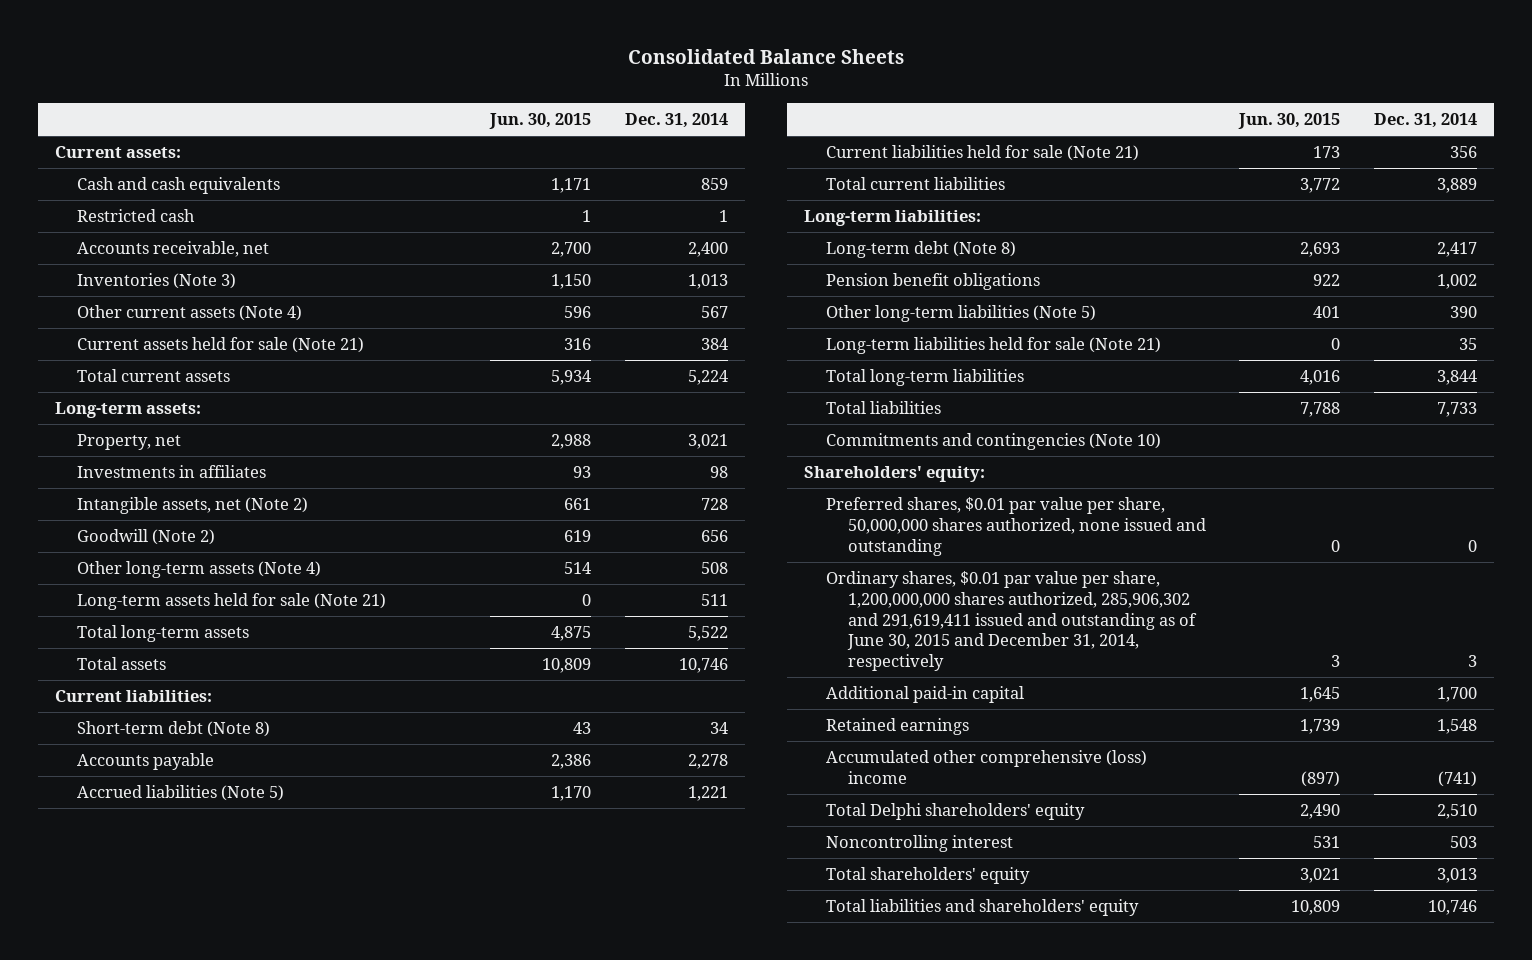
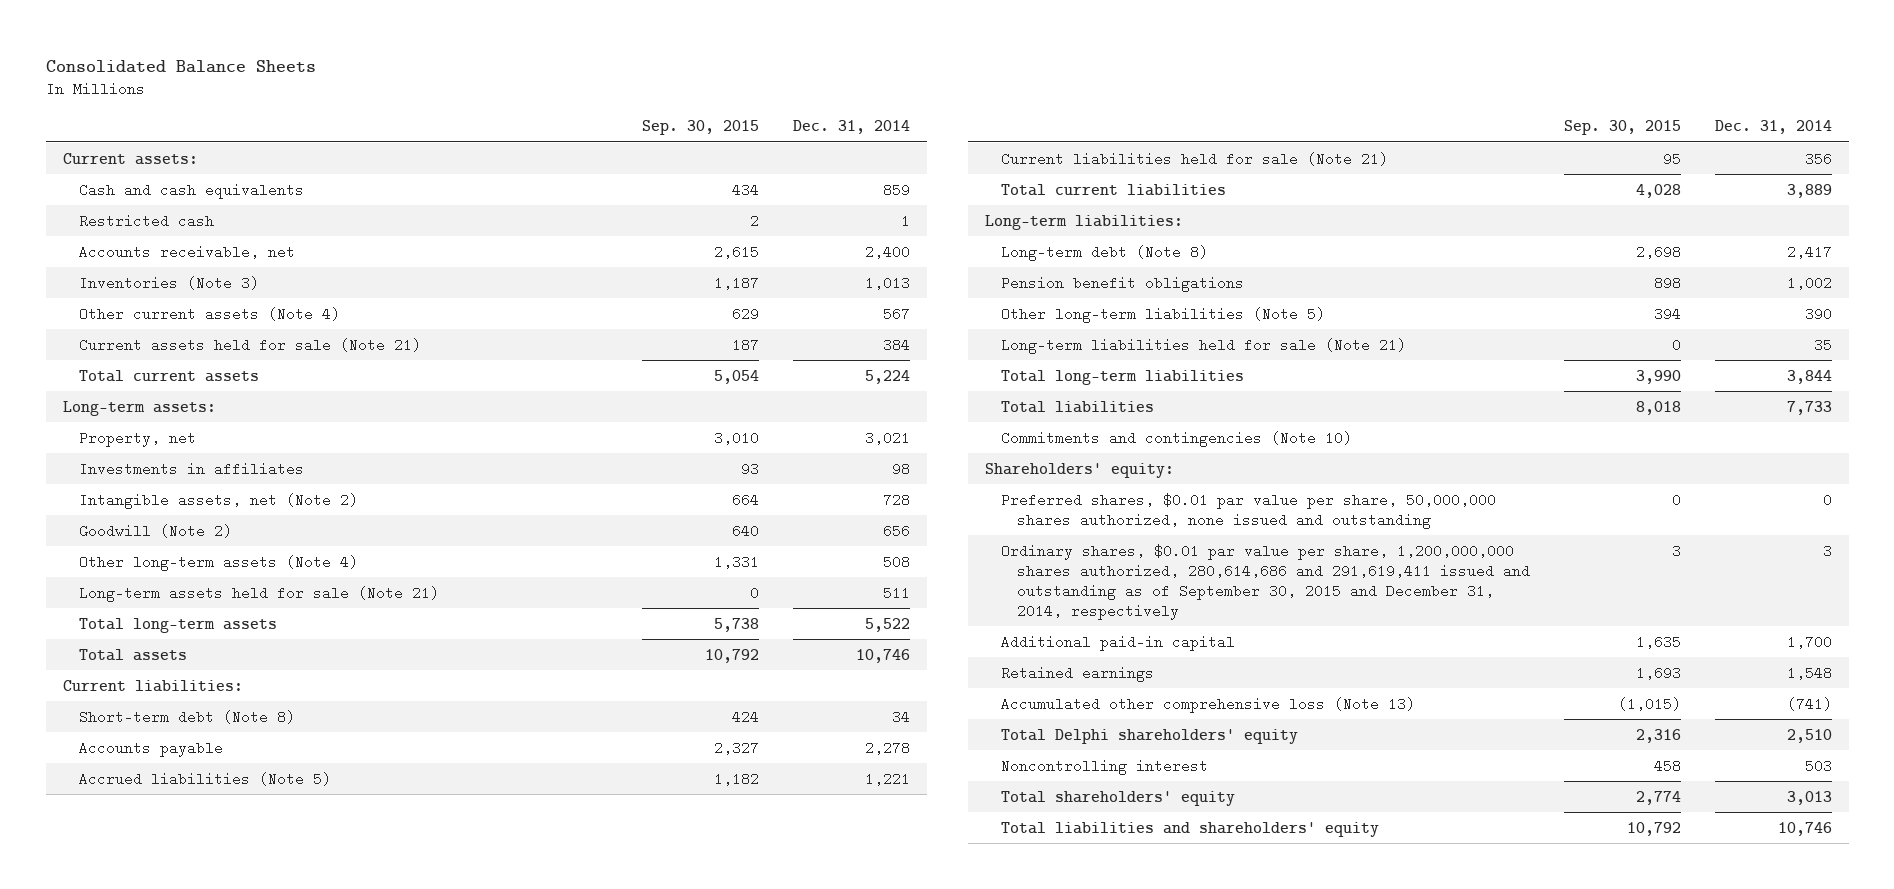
- | Jun. 30, 2015 | Dec. 31, 2014
+ | Sep. 30, 2015 | Dec. 31, 2014
- Ordinary shares, $0.01 par value per share, 1,200,000,000 shares authorized, 285,906,302 and 291,619,411 issued and outstanding as of June 30, 2015 and December 31, 2014, respectively | 3 | 3
+ Ordinary shares, $0.01 par value per share, 1,200,000,000 shares authorized, 280,614,686 and 291,619,411 issued and outstanding as of September 30, 2015 and December 31, 2014, respectively | 3 | 3
- Accumulated other comprehensive (loss) income | (897) | (741)
+ Accumulated other comprehensive loss (Note 13) | (1,015) | (741)

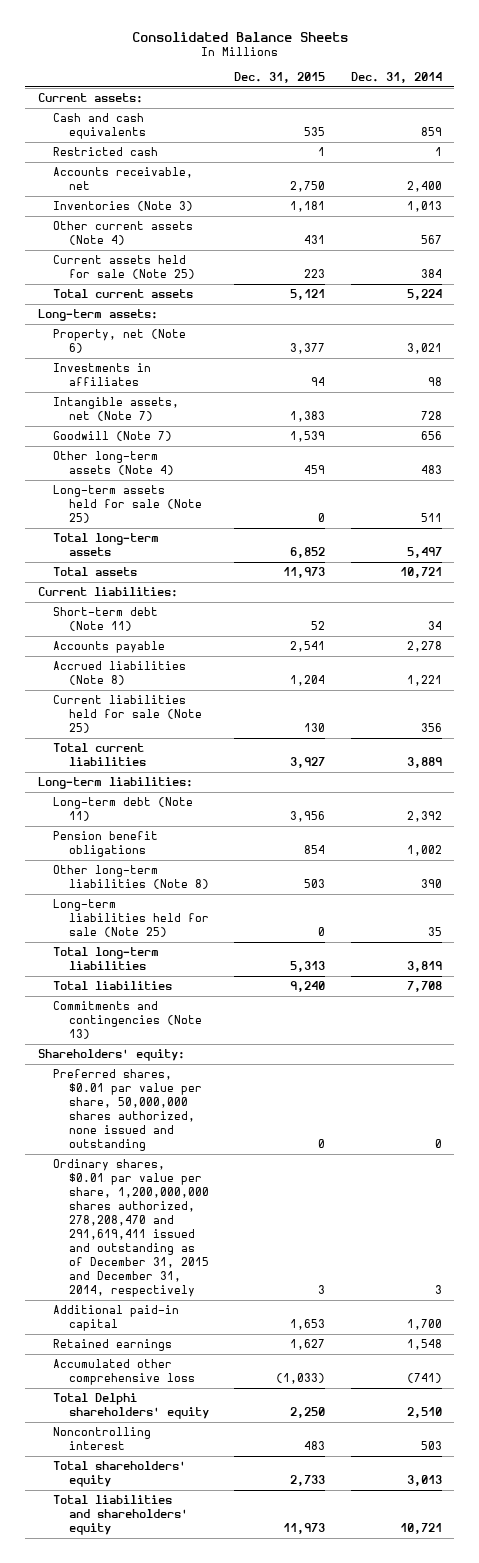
- | Sep. 30, 2015 | Dec. 31, 2014
+ | Dec. 31, 2015 | Dec. 31, 2014
- Current assets held for sale (Note 21) | 187 | 384
+ Current assets held for sale (Note 25) | 223 | 384
- Property, net | 3,010 | 3,021
+ Property, net (Note 6) | 3,377 | 3,021
- Intangible assets, net (Note 2) | 664 | 728
- Goodwill (Note 2) | 640 | 656
- Other long-term assets (Note 4) | 1,331 | 508
- Long-term assets held for sale (Note 21) | 0 | 511
- Total long-term assets | 5,738 | 5,522
- Total assets | 10,792 | 10,746
+ Intangible assets, net (Note 7) | 1,383 | 728
+ Goodwill (Note 7) | 1,539 | 656
+ Other long-term assets (Note 4) | 459 | 483
+ Long-term assets held for sale (Note 25) | 0 | 511
+ Total long-term assets | 6,852 | 5,497
+ Total assets | 11,973 | 10,721
- Short-term debt (Note 8) | 424 | 34
+ Short-term debt (Note 11) | 52 | 34
- Accrued liabilities (Note 5) | 1,182 | 1,221
- Current liabilities held for sale (Note 21) | 95 | 356
+ Accrued liabilities (Note 8) | 1,204 | 1,221
+ Current liabilities held for sale (Note 25) | 130 | 356
- Long-term debt (Note 8) | 2,698 | 2,417
+ Long-term debt (Note 11) | 3,956 | 2,392
- Other long-term liabilities (Note 5) | 394 | 390
- Long-term liabilities held for sale (Note 21) | 0 | 35
- Total long-term liabilities | 3,990 | 3,844
- Total liabilities | 8,018 | 7,733
- Commitments and contingencies (Note 10)
+ Other long-term liabilities (Note 8) | 503 | 390
+ Long-term liabilities held for sale (Note 25) | 0 | 35
+ Total long-term liabilities | 5,313 | 3,819
+ Total liabilities | 9,240 | 7,708
+ Commitments and contingencies (Note 13)
- Ordinary shares, $0.01 par value per share, 1,200,000,000 shares authorized, 280,614,686 and 291,619,411 issued and outstanding as of September 30, 2015 and December 31, 2014, respectively | 3 | 3
+ Ordinary shares, $0.01 par value per share, 1,200,000,000 shares authorized, 278,208,470 and 291,619,411 issued and outstanding as of December 31, 2015 and December 31, 2014, respectively | 3 | 3
- Accumulated other comprehensive loss (Note 13) | (1,015) | (741)
+ Accumulated other comprehensive loss | (1,033) | (741)
- Total liabilities and shareholders' equity | 10,792 | 10,746
+ Total liabilities and shareholders' equity | 11,973 | 10,721

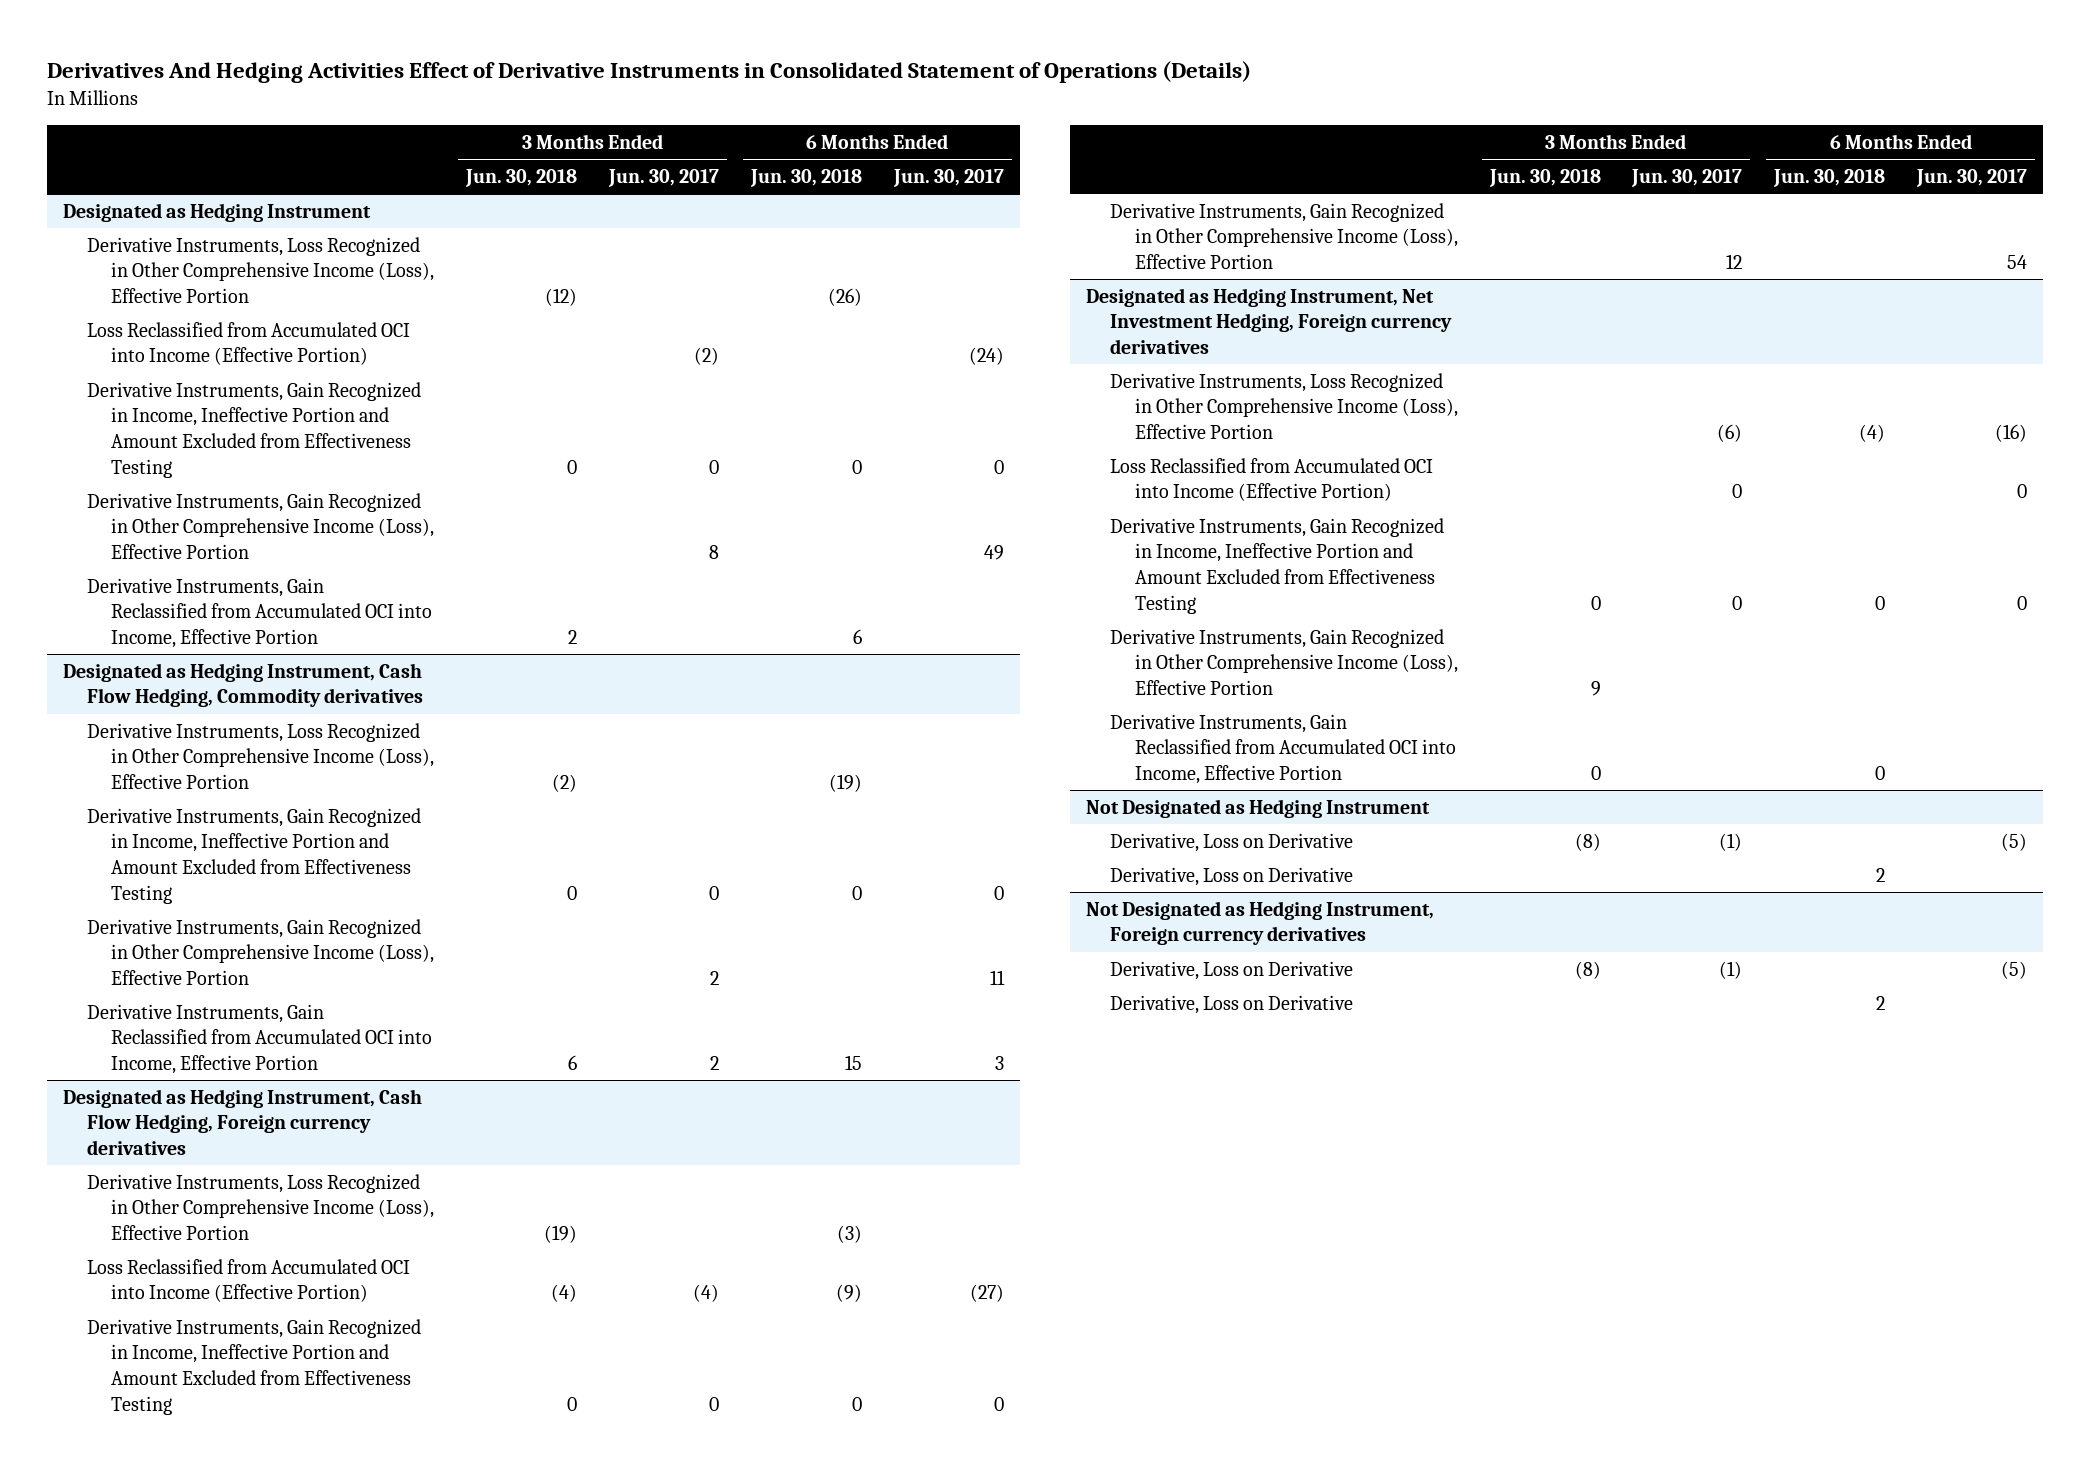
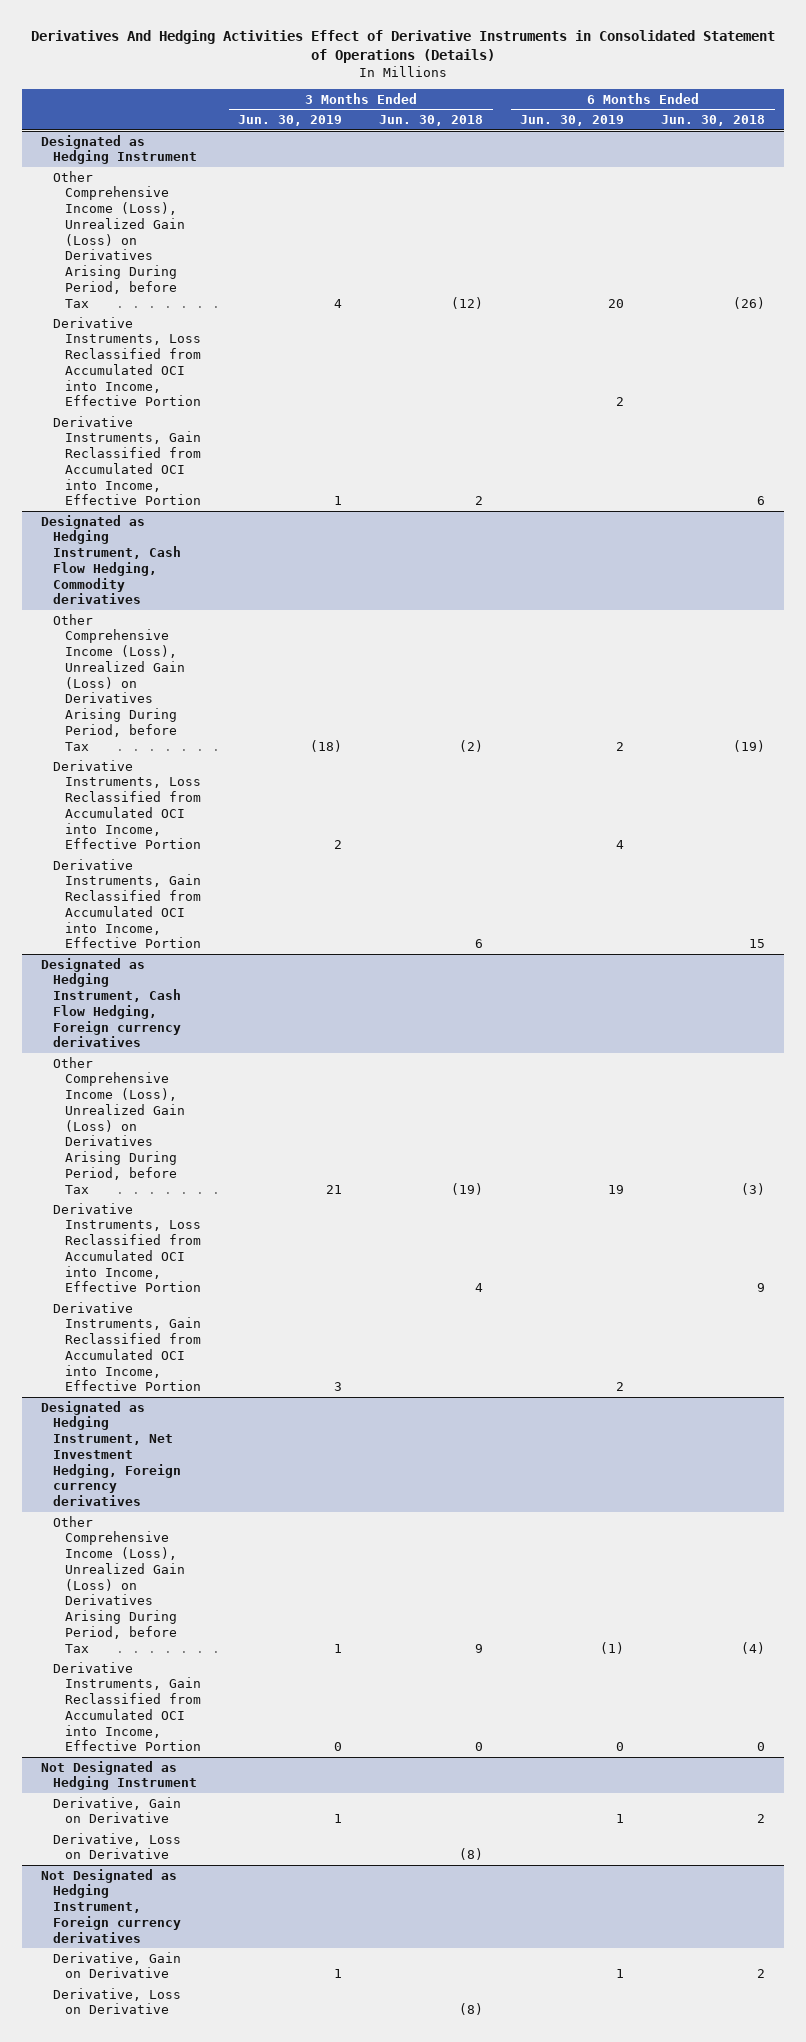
- | 3 Months Ended Jun. 30, 2018 | 3 Months Ended Jun. 30, 2017 | 6 Months Ended Jun. 30, 2018 | 6 Months Ended Jun. 30, 2017
+ | 3 Months Ended Jun. 30, 2019 | 3 Months Ended Jun. 30, 2018 | 6 Months Ended Jun. 30, 2019 | 6 Months Ended Jun. 30, 2018
@ Designated as Hedging Instrument
- Derivative Instruments, Loss Recognized in Other Comprehensive Income (Loss), Effective Portion | (12) | | (26) |
- Loss Reclassified from Accumulated OCI into Income (Effective Portion) | | (2) | | (24)
- Derivative Instruments, Gain Recognized in Income, Ineffective Portion and Amount Excluded from Effectiveness Testing | 0 | 0 | 0 | 0
- Derivative Instruments, Gain Recognized in Other Comprehensive Income (Loss), Effective Portion | | 8 | | 49
+ Other Comprehensive Income (Loss), Unrealized Gain (Loss) on Derivatives Arising During Period, before Tax | 4 | (12) | 20 | (26)
+ Derivative Instruments, Loss Reclassified from Accumulated OCI into Income, Effective Portion | | | 2 |
@ Designated as Hedging Instrument, Cash Flow Hedging, Commodity derivatives
- Derivative Instruments, Loss Recognized in Other Comprehensive Income (Loss), Effective Portion | (2) | | (19) |
- Derivative Instruments, Gain Recognized in Income, Ineffective Portion and Amount Excluded from Effectiveness Testing | 0 | 0 | 0 | 0
- Derivative Instruments, Gain Recognized in Other Comprehensive Income (Loss), Effective Portion | | 2 | | 11
+ Other Comprehensive Income (Loss), Unrealized Gain (Loss) on Derivatives Arising During Period, before Tax | (18) | (2) | 2 | (19)
+ Derivative Instruments, Loss Reclassified from Accumulated OCI into Income, Effective Portion | 2 | | 4 |
@ Designated as Hedging Instrument, Cash Flow Hedging, Foreign currency derivatives
- Derivative Instruments, Loss Recognized in Other Comprehensive Income (Loss), Effective Portion | (19) | | (3) |
- Loss Reclassified from Accumulated OCI into Income (Effective Portion) | (4) | (4) | (9) | (27)
- Derivative Instruments, Gain Recognized in Income, Ineffective Portion and Amount Excluded from Effectiveness Testing | 0 | 0 | 0 | 0
- Derivative Instruments, Gain Recognized in Other Comprehensive Income (Loss), Effective Portion | | 12 | | 54
+ Other Comprehensive Income (Loss), Unrealized Gain (Loss) on Derivatives Arising During Period, before Tax | 21 | (19) | 19 | (3)
+ Derivative Instruments, Loss Reclassified from Accumulated OCI into Income, Effective Portion | | 4 | | 9
+ Derivative Instruments, Gain Reclassified from Accumulated OCI into Income, Effective Portion | 3 | | 2 |
@ Designated as Hedging Instrument, Net Investment Hedging, Foreign currency derivatives
- Derivative Instruments, Loss Recognized in Other Comprehensive Income (Loss), Effective Portion | | (6) | (4) | (16)
- Loss Reclassified from Accumulated OCI into Income (Effective Portion) | | 0 | | 0
- Derivative Instruments, Gain Recognized in Income, Ineffective Portion and Amount Excluded from Effectiveness Testing | 0 | 0 | 0 | 0
- Derivative Instruments, Gain Recognized in Other Comprehensive Income (Loss), Effective Portion | 9 | | |
+ Other Comprehensive Income (Loss), Unrealized Gain (Loss) on Derivatives Arising During Period, before Tax | 1 | 9 | (1) | (4)
@ Not Designated as Hedging Instrument
+ Derivative, Gain on Derivative | 1 | | 1 | 2
- Derivative, Loss on Derivative | | | 2 |
@ Not Designated as Hedging Instrument, Foreign currency derivatives
+ Derivative, Gain on Derivative | 1 | | 1 | 2
- Derivative, Loss on Derivative | | | 2 |

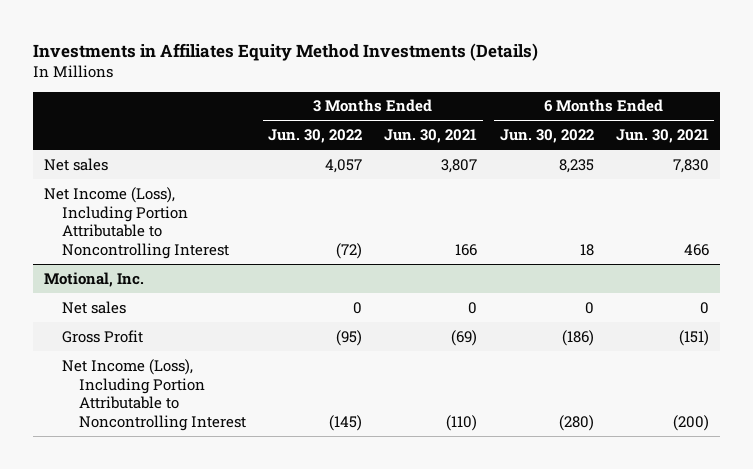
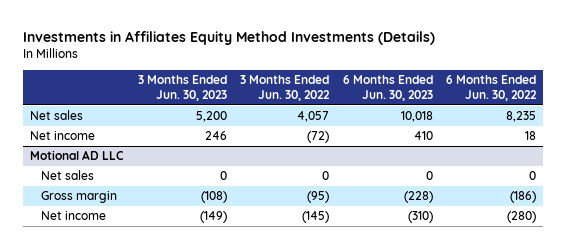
- | 3 Months Ended Jun. 30, 2022 | 3 Months Ended Jun. 30, 2021 | 6 Months Ended Jun. 30, 2022 | 6 Months Ended Jun. 30, 2021
+ | 3 Months Ended Jun. 30, 2023 | 3 Months Ended Jun. 30, 2022 | 6 Months Ended Jun. 30, 2023 | 6 Months Ended Jun. 30, 2022
- Net Income (Loss), Including Portion Attributable to Noncontrolling Interest | (72) | 166 | 18 | 466
- Motional, Inc.
+ Net income | 246 | (72) | 410 | 18
+ Motional AD LLC
- Gross Profit | (95) | (69) | (186) | (151)
- Net Income (Loss), Including Portion Attributable to Noncontrolling Interest | (145) | (110) | (280) | (200)
+ Gross margin | (108) | (95) | (228) | (186)
+ Net income | (149) | (145) | (310) | (280)

